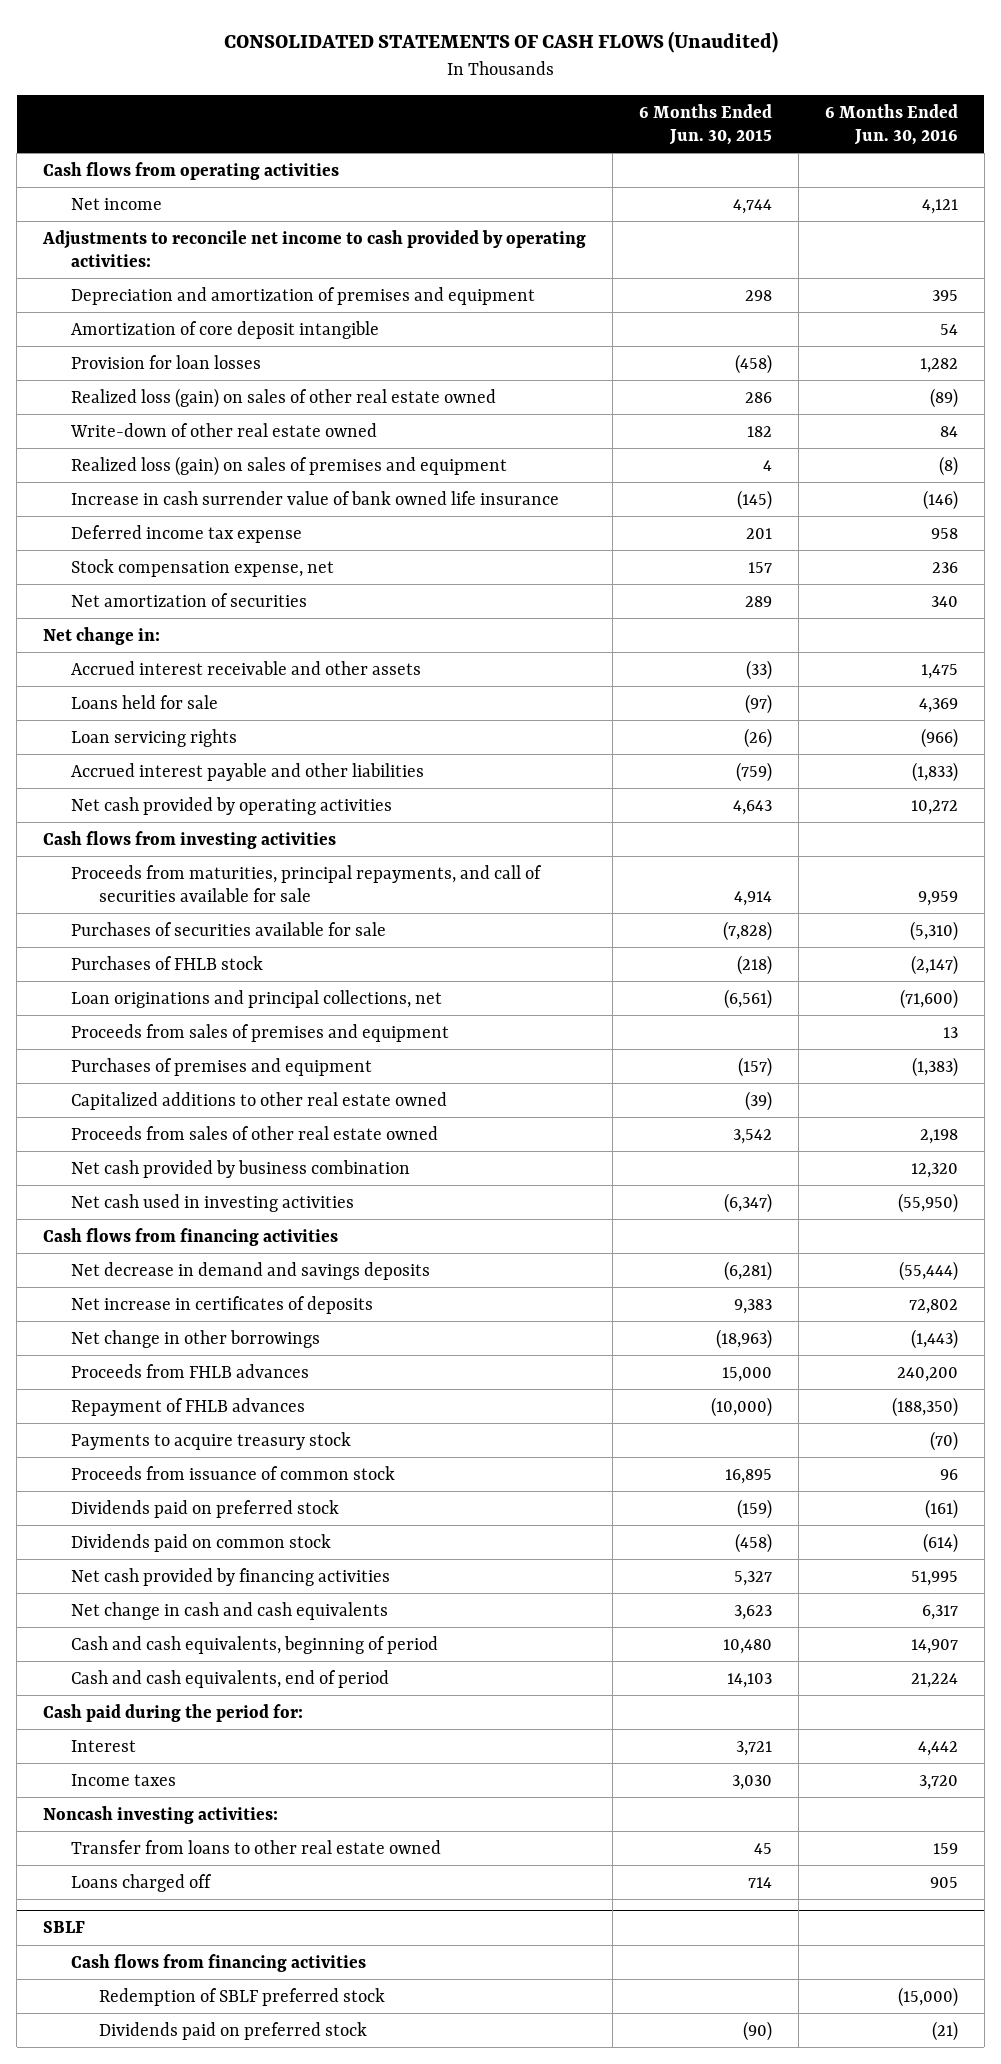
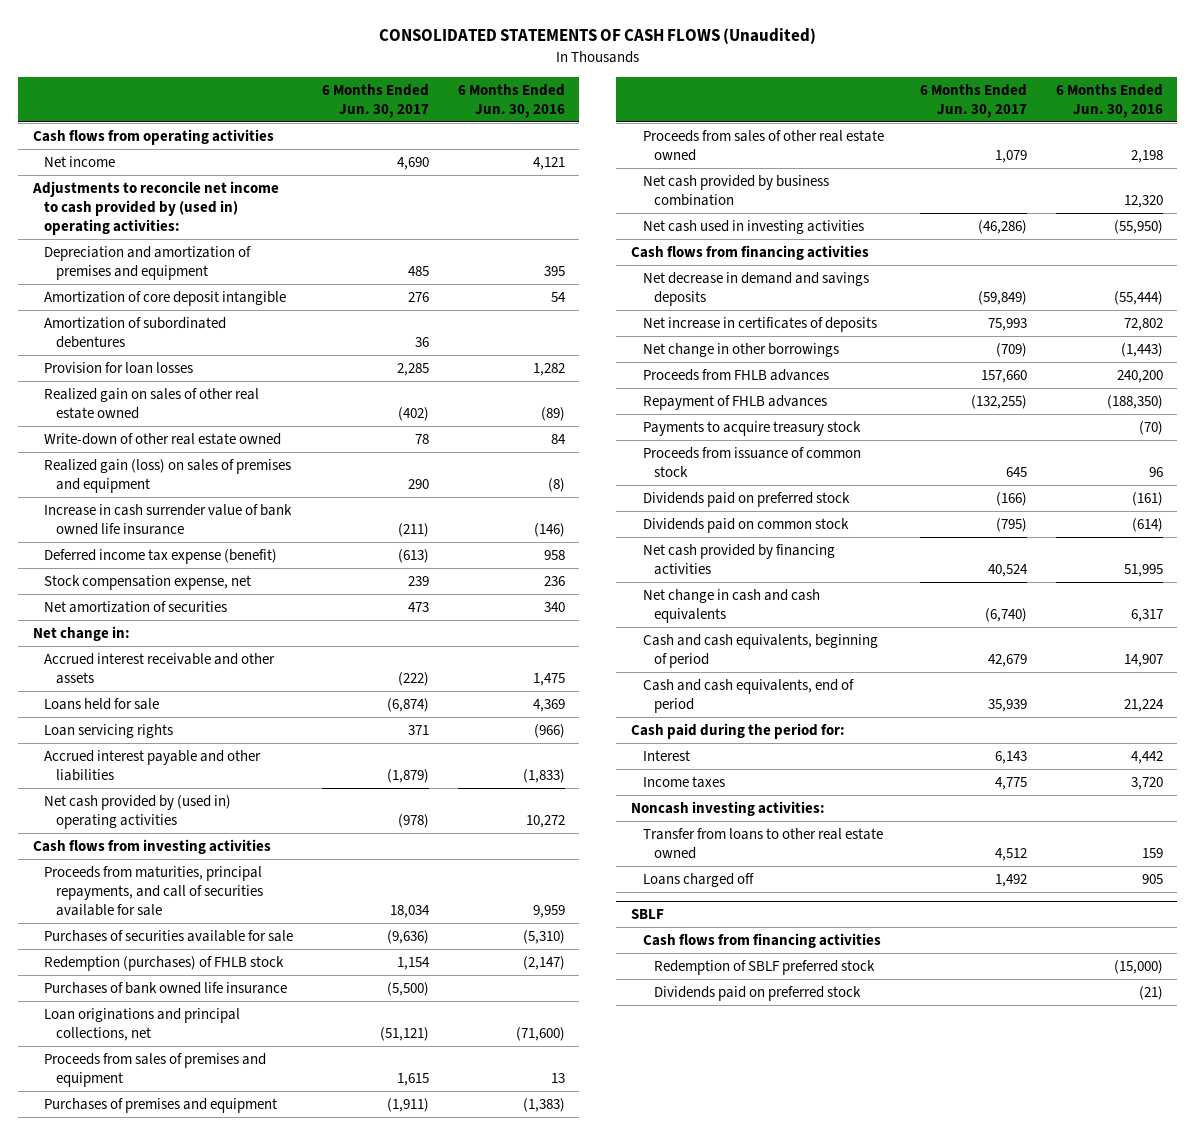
- | 6 Months Ended Jun. 30, 2015 | 6 Months Ended Jun. 30, 2016
+ | 6 Months Ended Jun. 30, 2017 | 6 Months Ended Jun. 30, 2016
- Adjustments to reconcile net income to cash provided by operating activities:
+ Adjustments to reconcile net income to cash provided by (used in) operating activities:
+ Amortization of subordinated debentures | 36 |
- Realized loss (gain) on sales of other real estate owned | 286 | (89)
+ Realized gain on sales of other real estate owned | (402) | (89)
- Realized loss (gain) on sales of premises and equipment | 4 | (8)
+ Realized gain (loss) on sales of premises and equipment | 290 | (8)
- Deferred income tax expense | 201 | 958
+ Deferred income tax expense (benefit) | (613) | 958
- Net cash provided by operating activities | 4,643 | 10,272
+ Net cash provided by (used in) operating activities | (978) | 10,272
- Purchases of FHLB stock | (218) | (2,147)
+ Redemption (purchases) of FHLB stock | 1,154 | (2,147)
+ Purchases of bank owned life insurance | (5,500) |
- Capitalized additions to other real estate owned | (39) |

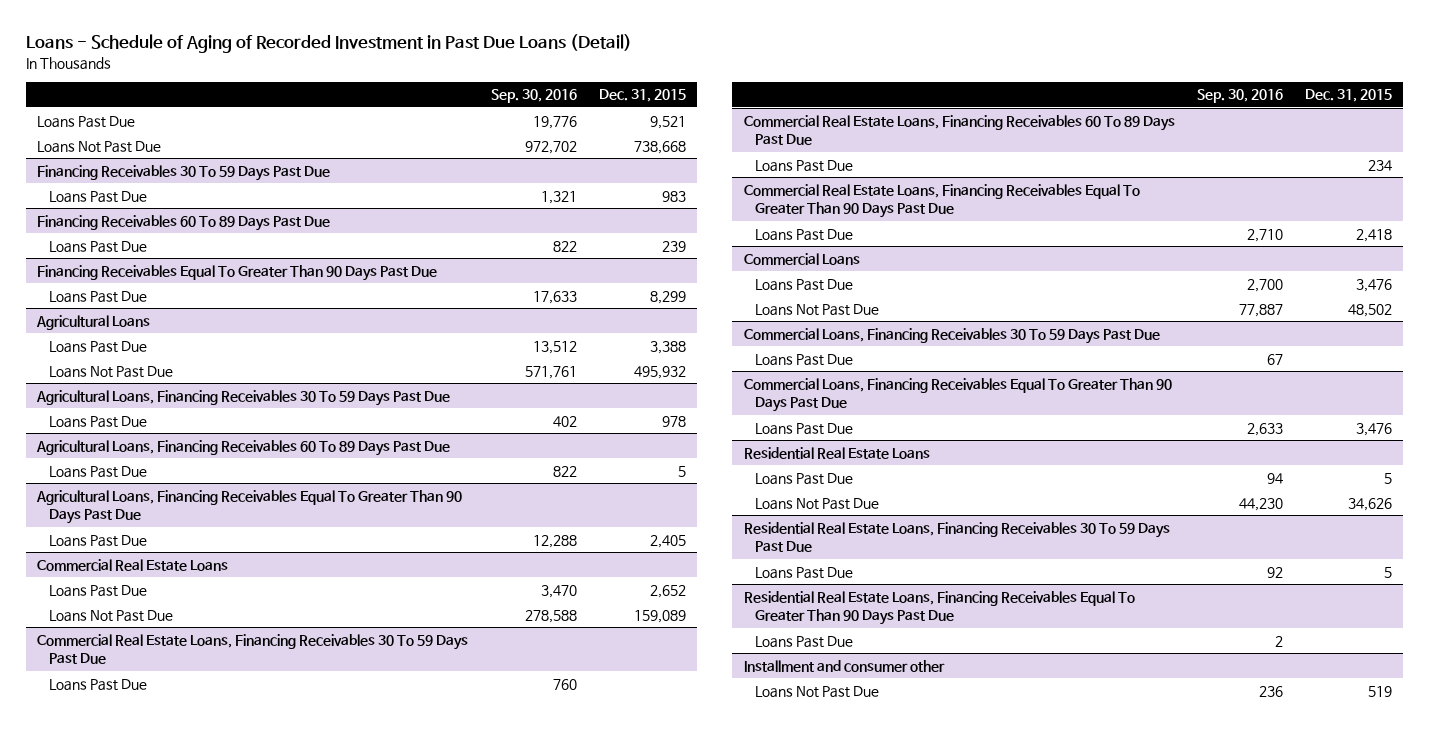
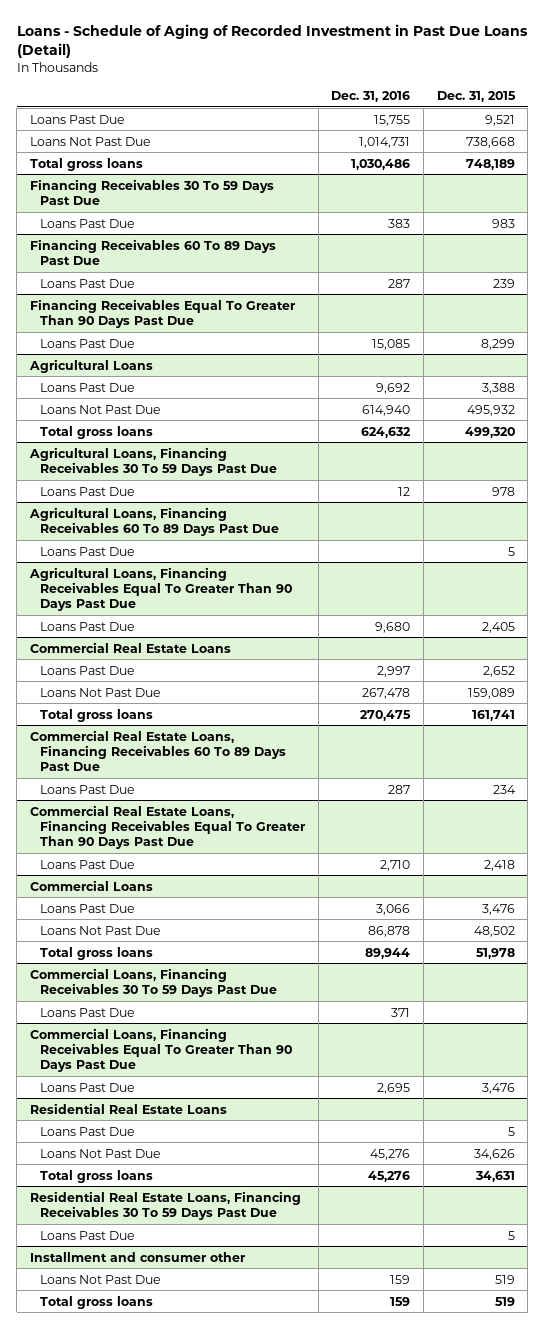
- | Sep. 30, 2016 | Dec. 31, 2015
+ | Dec. 31, 2016 | Dec. 31, 2015
+ Total gross loans | 1,030,486 | 748,189
@ Agricultural Loans
+ Total gross loans | 624,632 | 499,320
- Commercial Real Estate Loans, Financing Receivables 30 To 59 Days Past Due
- Loans Past Due | 760 |
@ Commercial Real Estate Loans
+ Total gross loans | 270,475 | 161,741
@ Commercial Loans
+ Total gross loans | 89,944 | 51,978
@ Residential Real Estate Loans
+ Total gross loans | 45,276 | 34,631
- Residential Real Estate Loans, Financing Receivables Equal To Greater Than 90 Days Past Due
- Loans Past Due | 2 |
@ Installment and consumer other
+ Total gross loans | 159 | 519

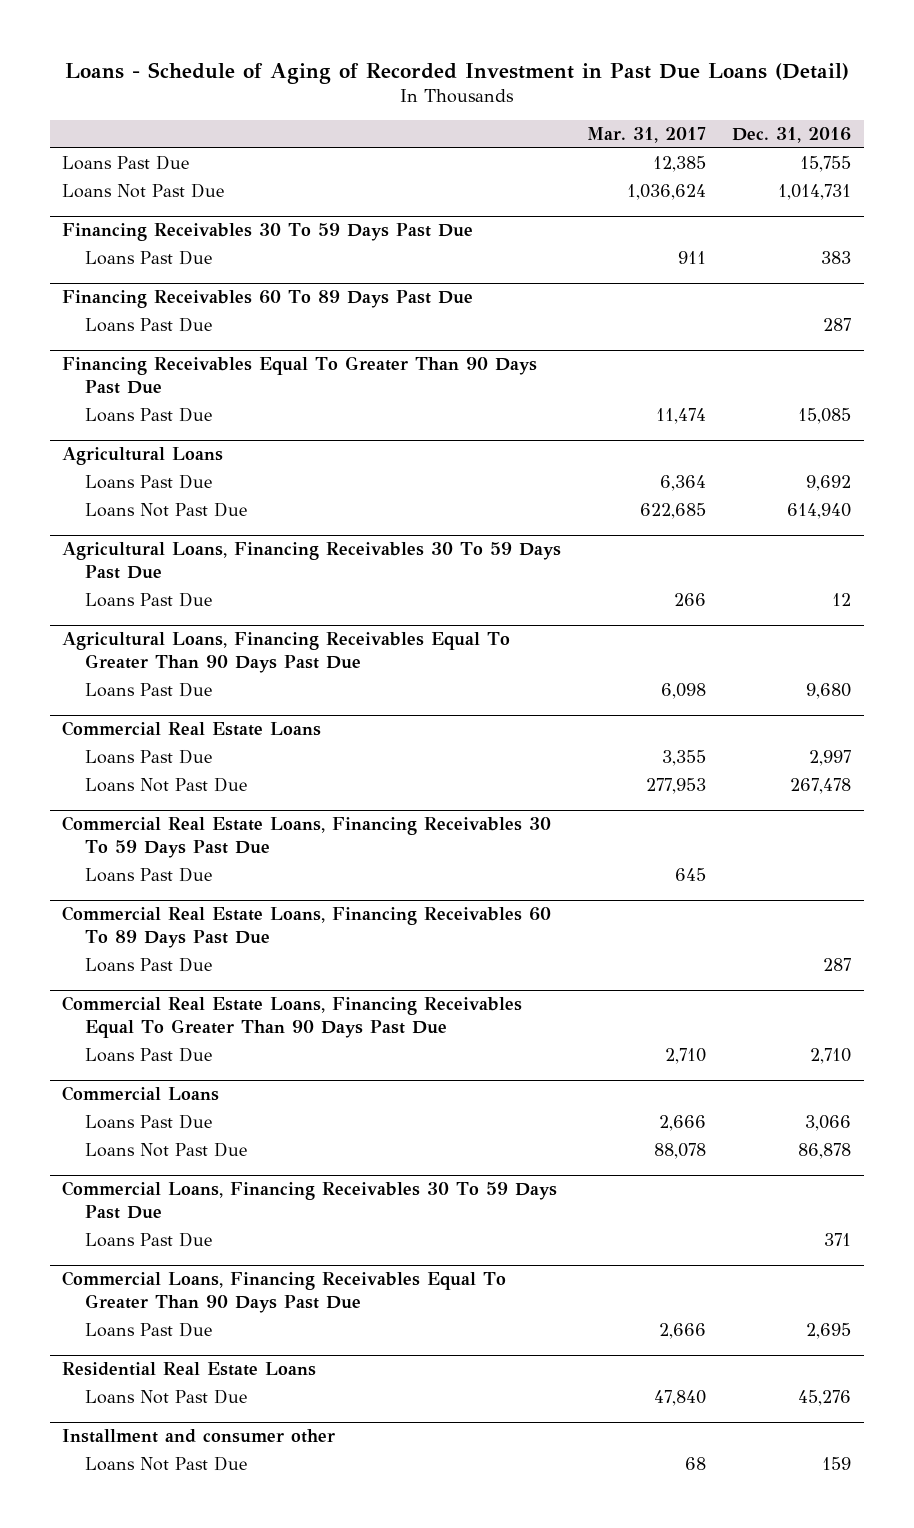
- | Dec. 31, 2016 | Dec. 31, 2015
+ | Mar. 31, 2017 | Dec. 31, 2016
- Total gross loans | 1,030,486 | 748,189
@ Agricultural Loans
- Total gross loans | 624,632 | 499,320
- Agricultural Loans, Financing Receivables 60 To 89 Days Past Due
- Loans Past Due | | 5
@ Commercial Real Estate Loans
- Total gross loans | 270,475 | 161,741
+ Commercial Real Estate Loans, Financing Receivables 30 To 59 Days Past Due
+ Loans Past Due | 645 |
@ Commercial Loans
- Total gross loans | 89,944 | 51,978
@ Residential Real Estate Loans
- Loans Past Due | | 5
- Total gross loans | 45,276 | 34,631
- Residential Real Estate Loans, Financing Receivables 30 To 59 Days Past Due
- Loans Past Due | | 5
@ Installment and consumer other
- Total gross loans | 159 | 519

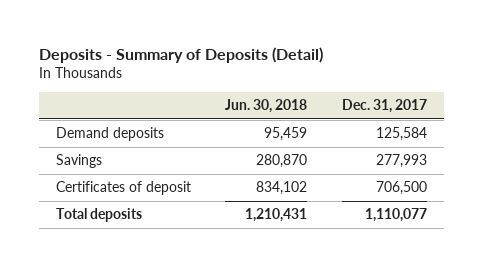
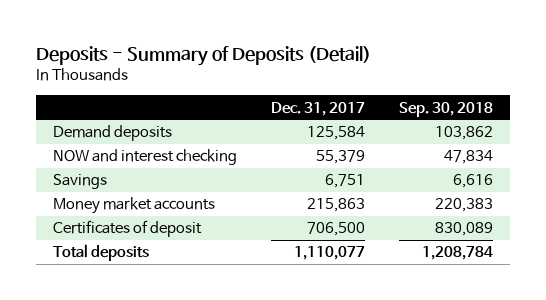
- | Jun. 30, 2018 | Dec. 31, 2017
+ | Dec. 31, 2017 | Sep. 30, 2018
- Savings | 280,870 | 277,993
+ NOW and interest checking | 55,379 | 47,834
+ Savings | 6,751 | 6,616
+ Money market accounts | 215,863 | 220,383

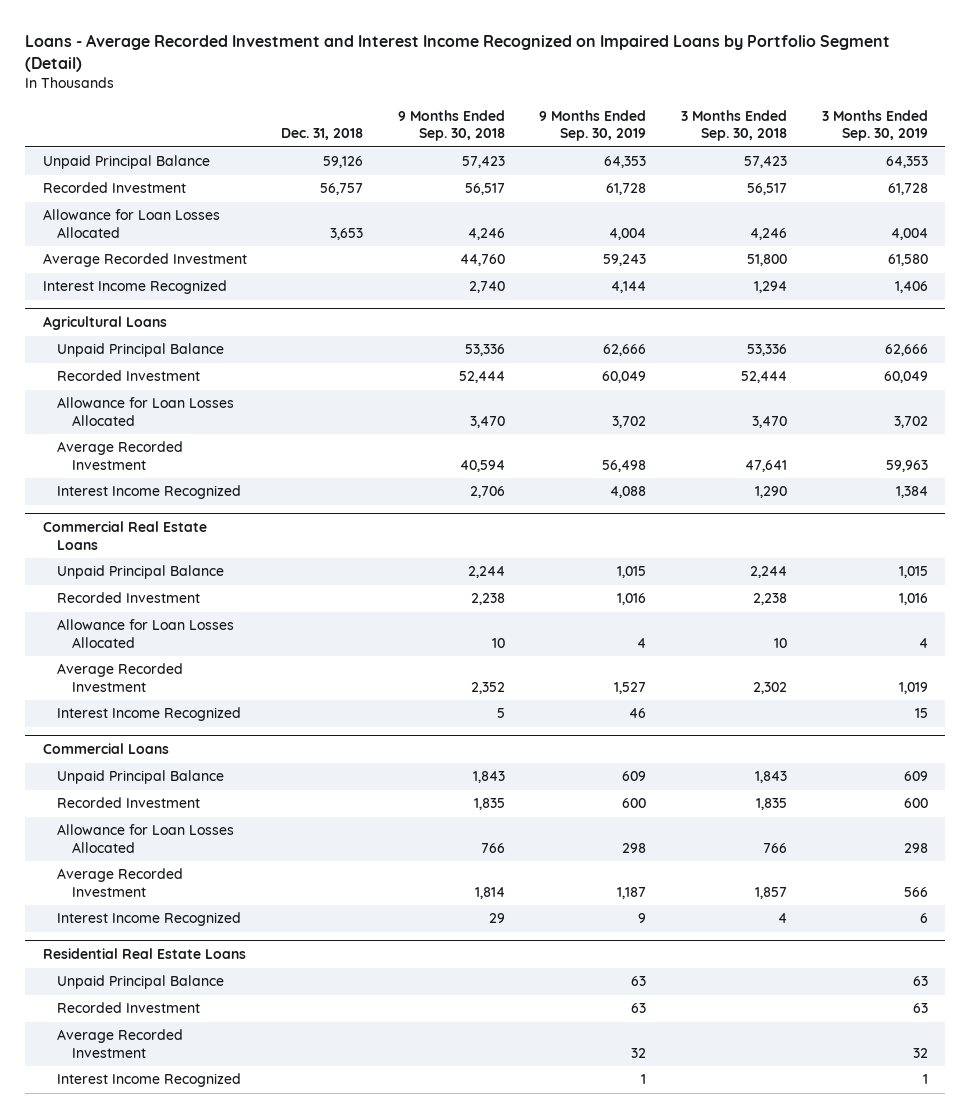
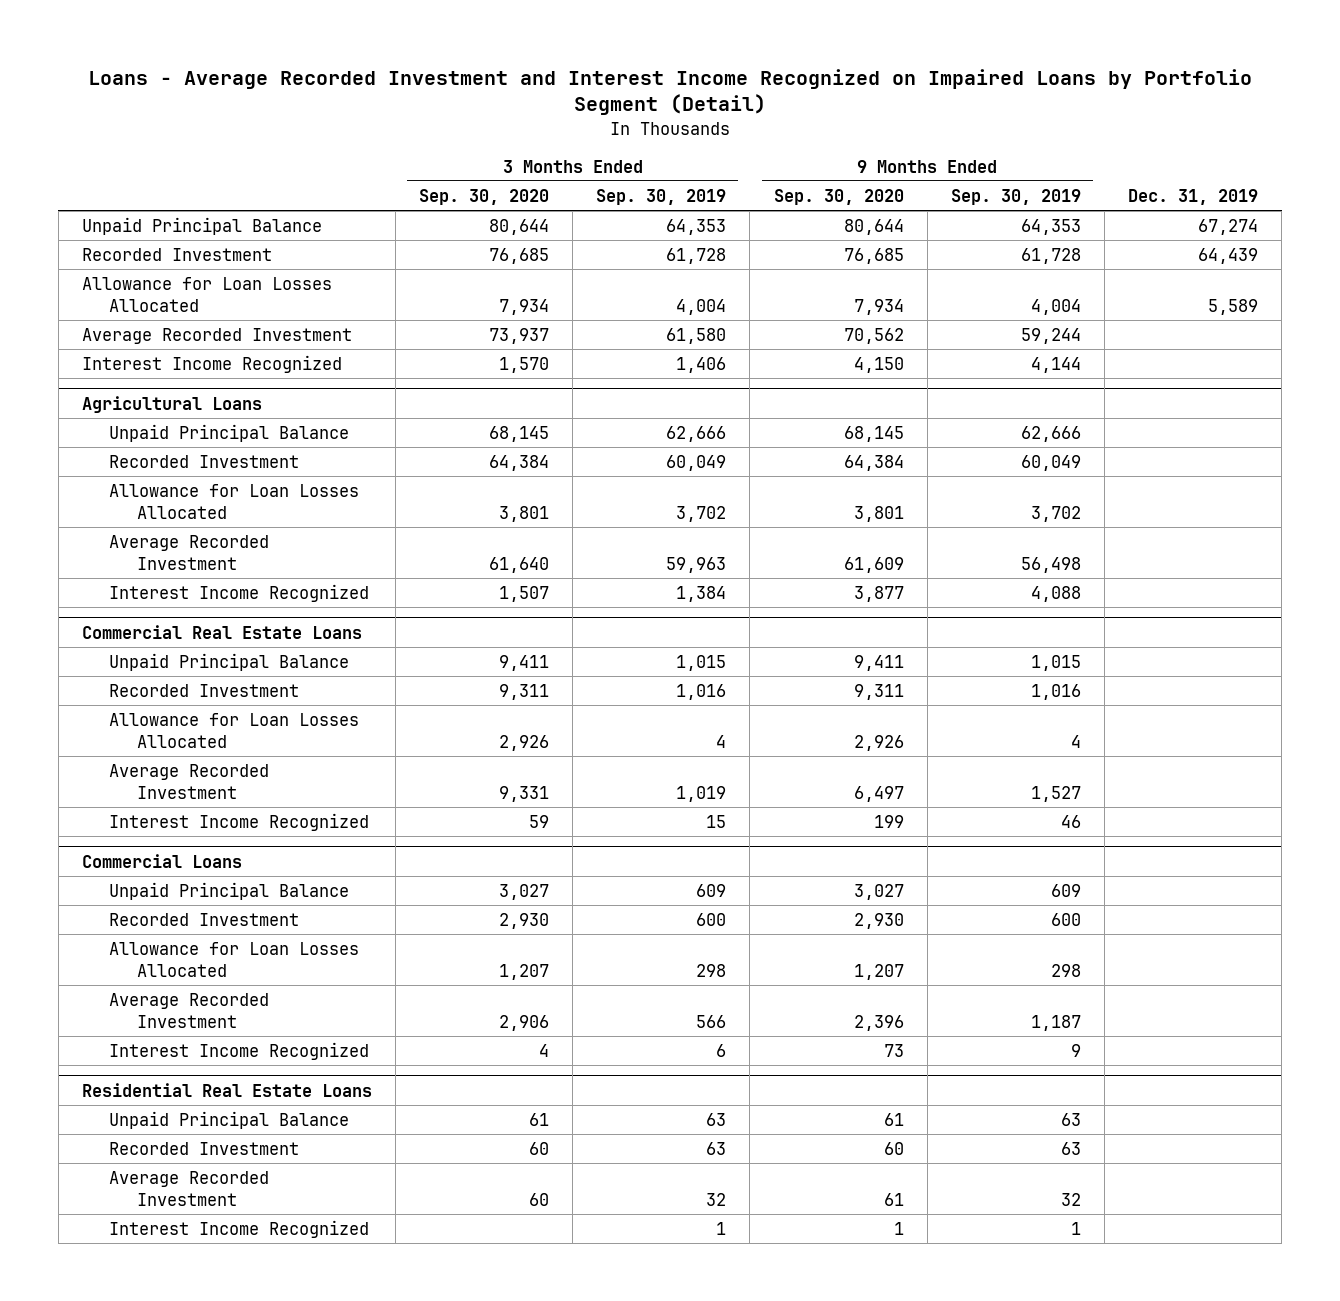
- | Dec. 31, 2018 | 9 Months Ended Sep. 30, 2018 | 9 Months Ended Sep. 30, 2019 | 3 Months Ended Sep. 30, 2018 | 3 Months Ended Sep. 30, 2019
+ | 3 Months Ended Sep. 30, 2020 | 3 Months Ended Sep. 30, 2019 | 9 Months Ended Sep. 30, 2020 | 9 Months Ended Sep. 30, 2019 | Dec. 31, 2019
- Average Recorded Investment | | 44,760 | 59,243 | 51,800 | 61,580
+ Average Recorded Investment | 73,937 | 61,580 | 70,562 | 59,244 |

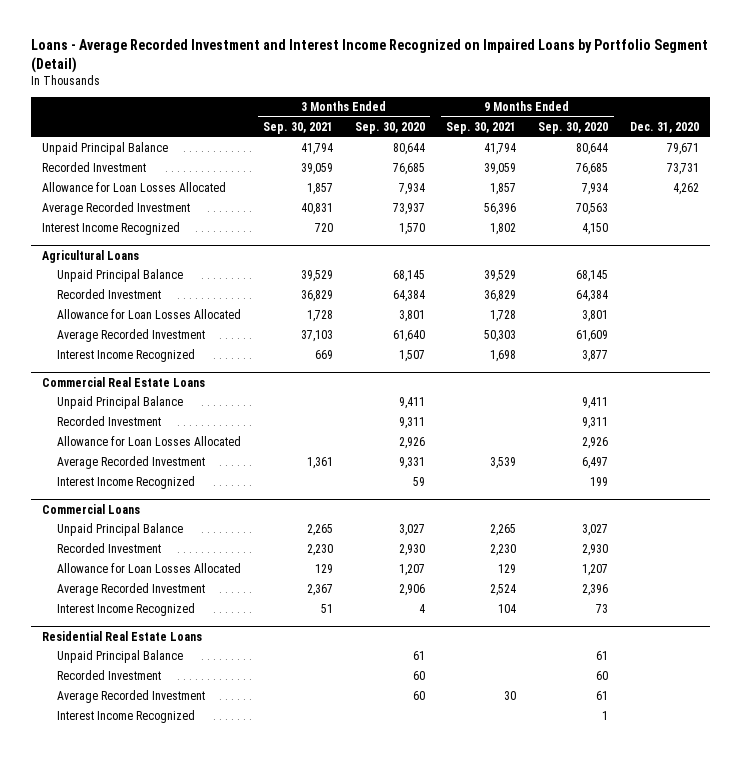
- | 3 Months Ended Sep. 30, 2020 | 3 Months Ended Sep. 30, 2019 | 9 Months Ended Sep. 30, 2020 | 9 Months Ended Sep. 30, 2019 | Dec. 31, 2019
+ | 3 Months Ended Sep. 30, 2021 | 3 Months Ended Sep. 30, 2020 | 9 Months Ended Sep. 30, 2021 | 9 Months Ended Sep. 30, 2020 | Dec. 31, 2020
- Average Recorded Investment | 73,937 | 61,580 | 70,562 | 59,244 |
+ Average Recorded Investment | 40,831 | 73,937 | 56,396 | 70,563 |

